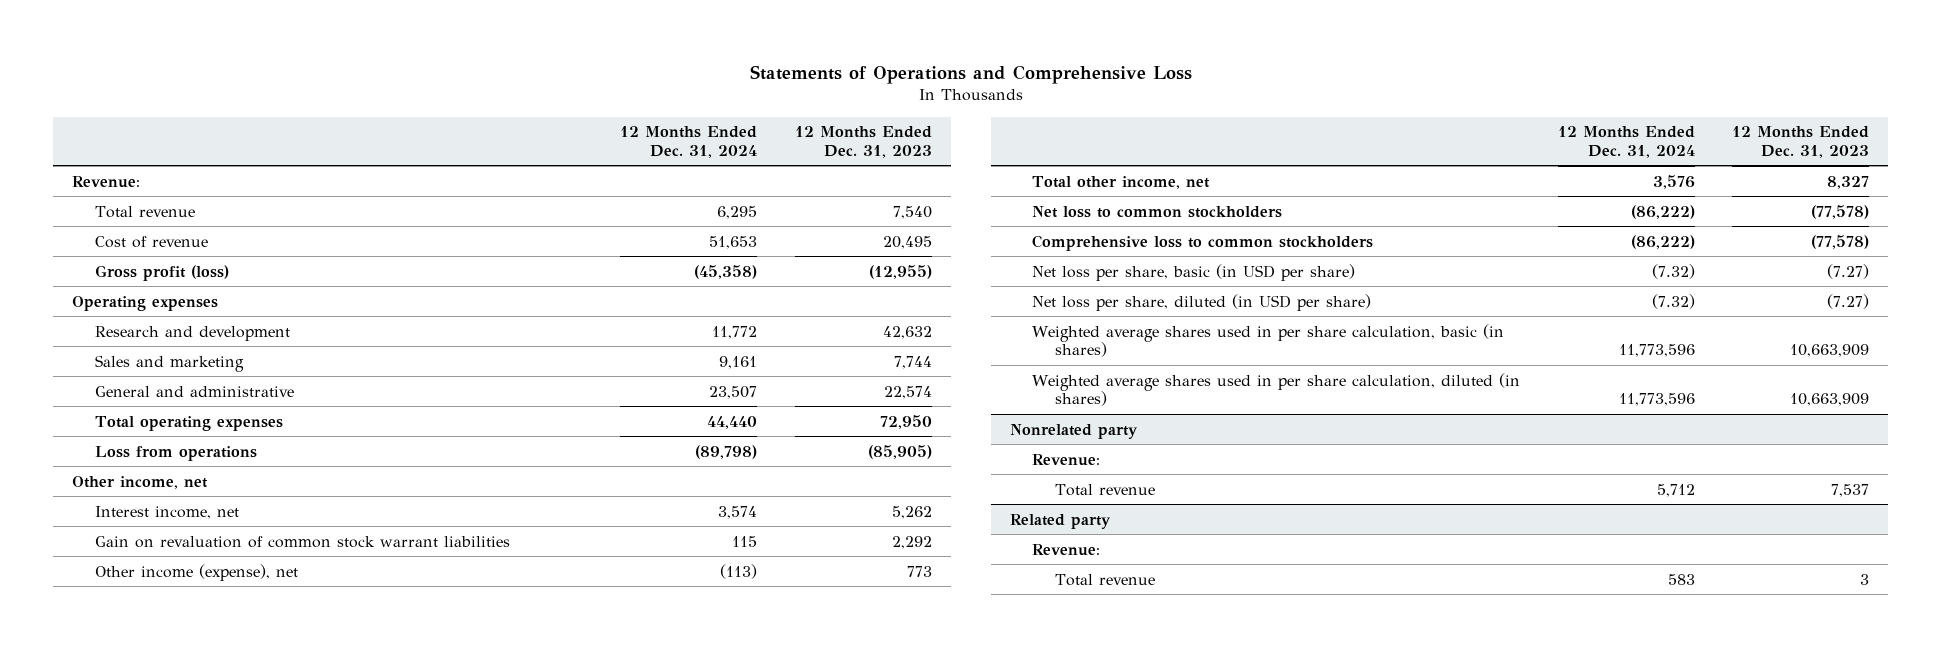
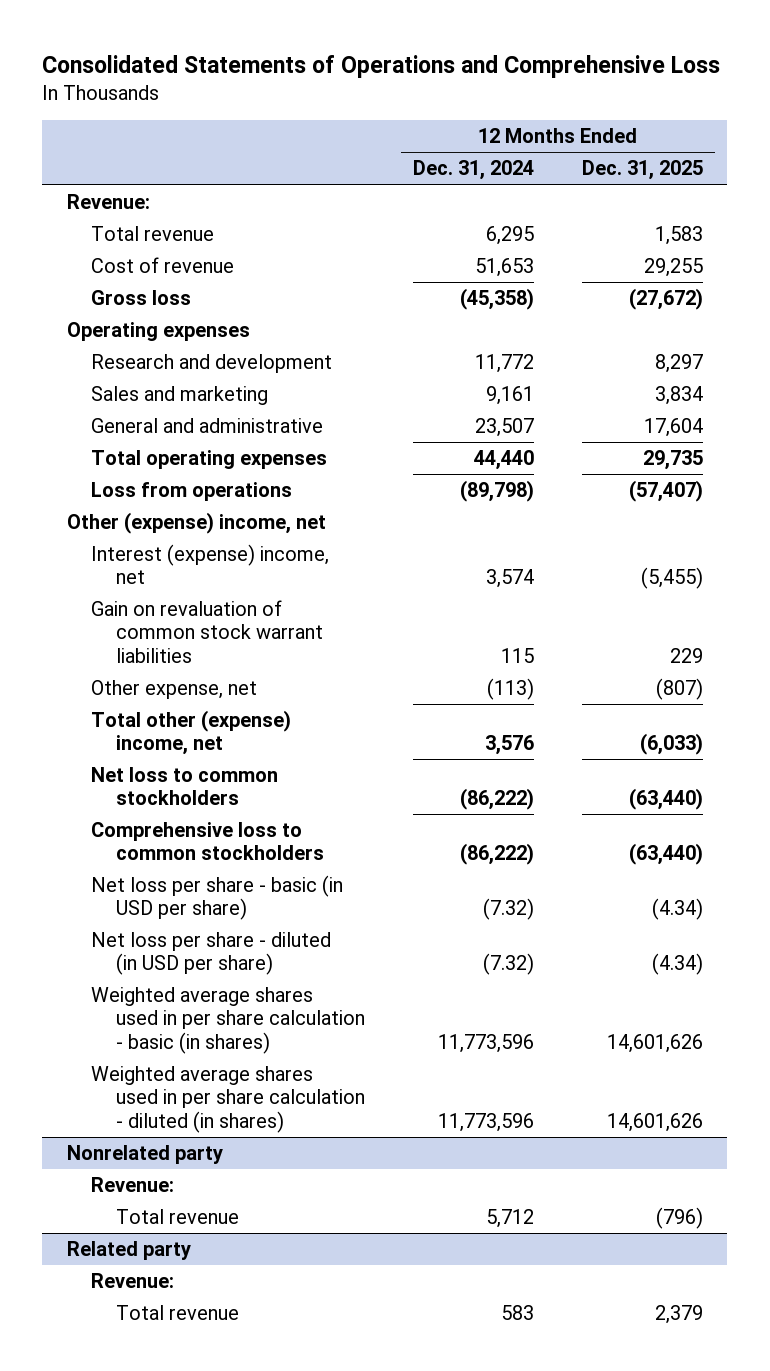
- Statements of Operations and Comprehensive Loss
+ Consolidated Statements of Operations and Comprehensive Loss
- | 12 Months Ended Dec. 31, 2024 | 12 Months Ended Dec. 31, 2023
+ | 12 Months Ended Dec. 31, 2024 | 12 Months Ended Dec. 31, 2025
- Gross profit (loss) | (45,358) | (12,955)
+ Gross loss | (45,358) | (27,672)
- Other income, net
- Interest income, net | 3,574 | 5,262
+ Other (expense) income, net
+ Interest (expense) income, net | 3,574 | (5,455)
- Other income (expense), net | (113) | 773
- Total other income, net | 3,576 | 8,327
+ Other expense, net | (113) | (807)
+ Total other (expense) income, net | 3,576 | (6,033)
- Net loss per share, basic (in USD per share) | (7.32) | (7.27)
- Net loss per share, diluted (in USD per share) | (7.32) | (7.27)
- Weighted average shares used in per share calculation, basic (in shares) | 11,773,596 | 10,663,909
- Weighted average shares used in per share calculation, diluted (in shares) | 11,773,596 | 10,663,909
+ Net loss per share - basic (in USD per share) | (7.32) | (4.34)
+ Net loss per share - diluted (in USD per share) | (7.32) | (4.34)
+ Weighted average shares used in per share calculation - basic (in shares) | 11,773,596 | 14,601,626
+ Weighted average shares used in per share calculation - diluted (in shares) | 11,773,596 | 14,601,626

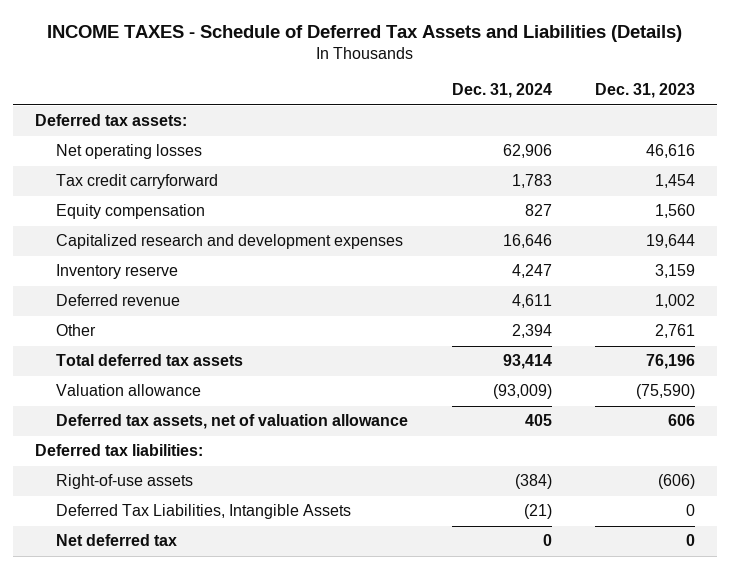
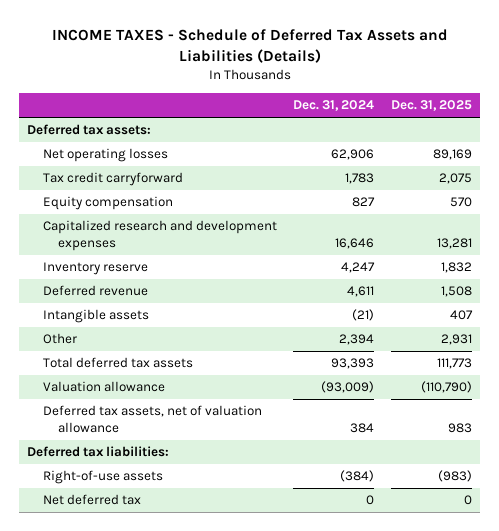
- | Dec. 31, 2024 | Dec. 31, 2023
+ | Dec. 31, 2024 | Dec. 31, 2025
+ Intangible assets | (21) | 407
- Total deferred tax assets | 93,414 | 76,196
+ Total deferred tax assets | 93,393 | 111,773
- Deferred tax assets, net of valuation allowance | 405 | 606
+ Deferred tax assets, net of valuation allowance | 384 | 983
- Deferred Tax Liabilities, Intangible Assets | (21) | 0

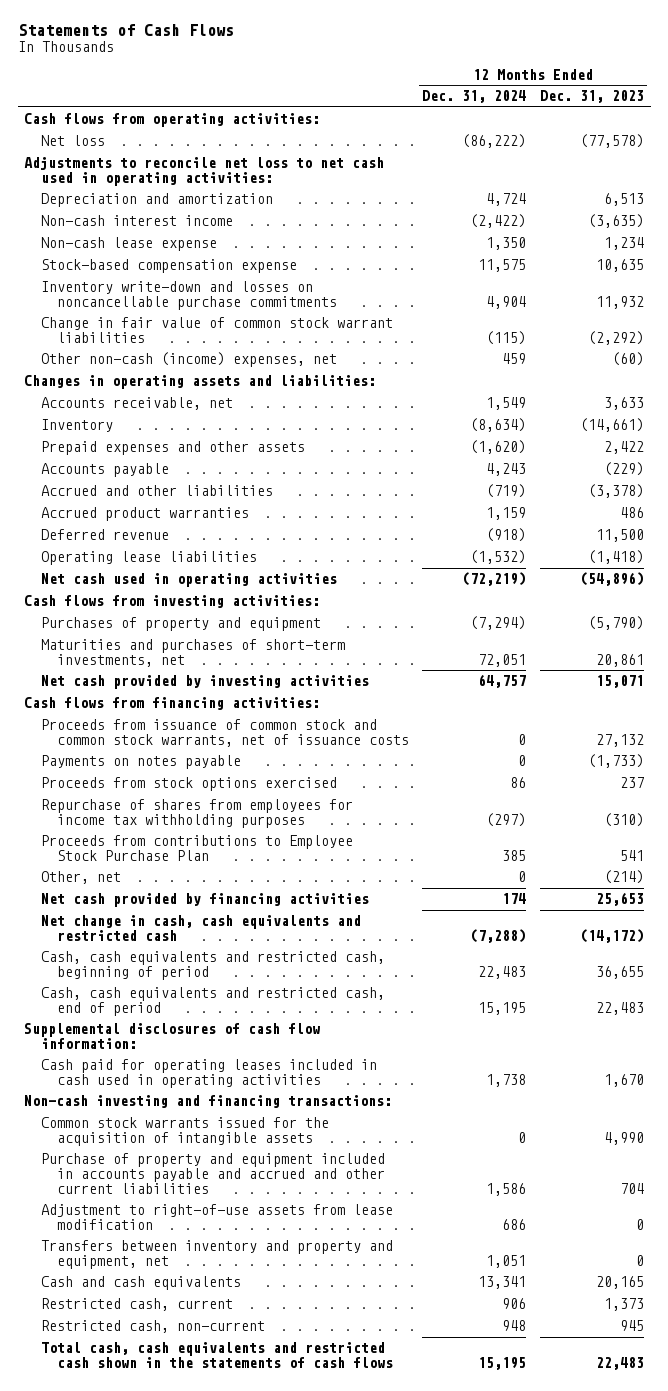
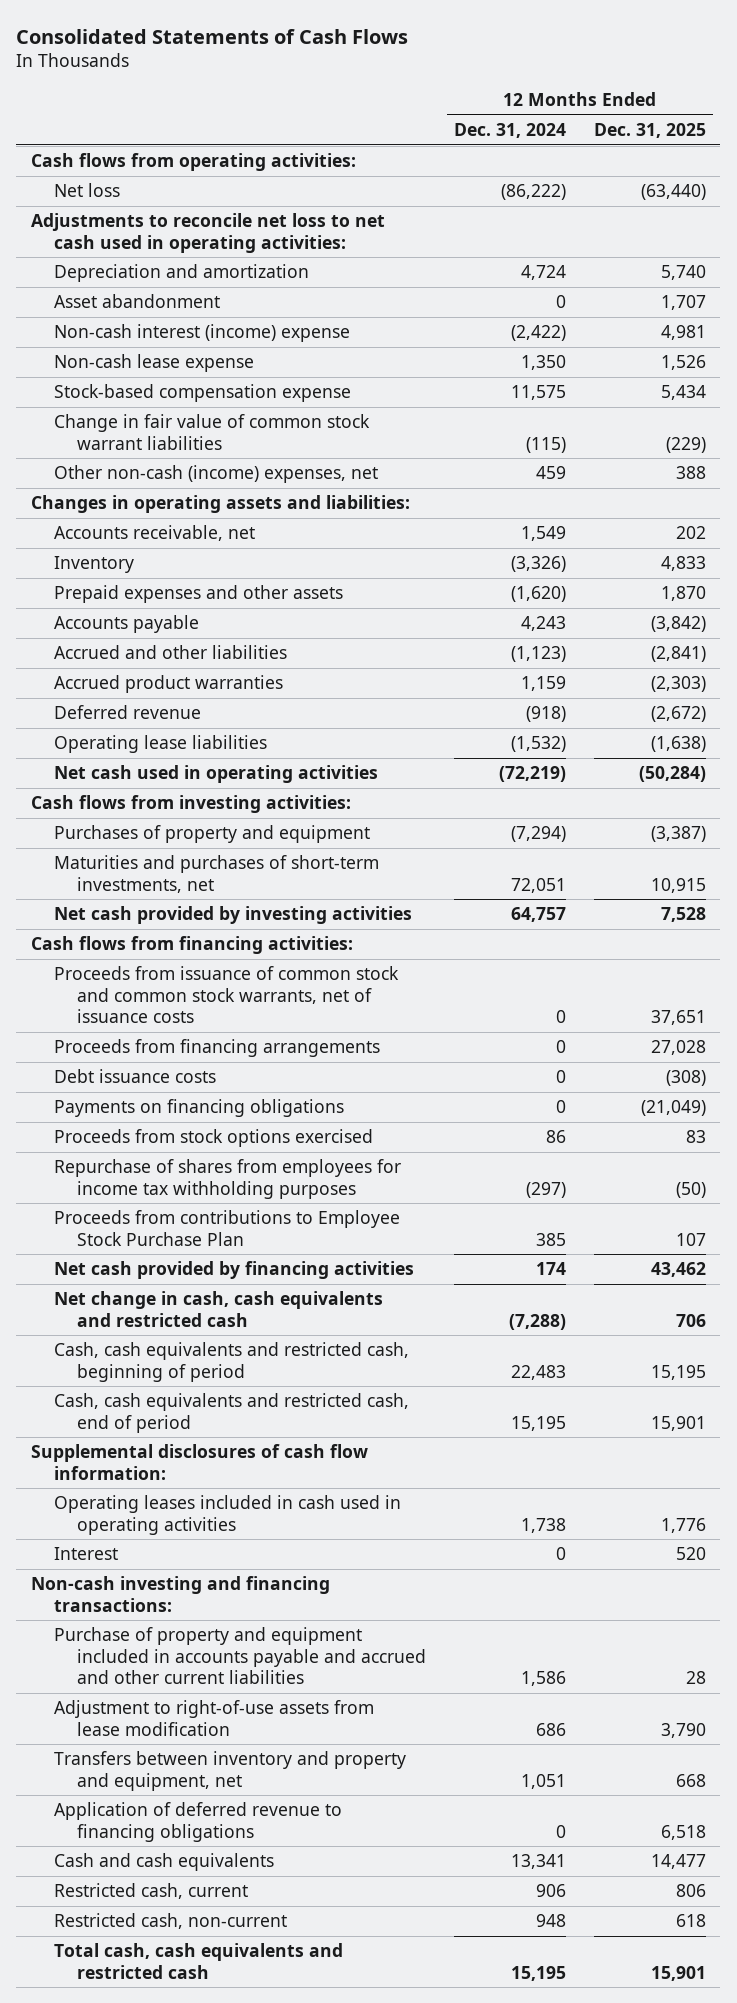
- Statements of Cash Flows
+ Consolidated Statements of Cash Flows
- | 12 Months Ended Dec. 31, 2024 | 12 Months Ended Dec. 31, 2023
+ | 12 Months Ended Dec. 31, 2024 | 12 Months Ended Dec. 31, 2025
- Non-cash interest income | (2,422) | (3,635)
+ Asset abandonment | 0 | 1,707
+ Non-cash interest (income) expense | (2,422) | 4,981
- Inventory write-down and losses on noncancellable purchase commitments | 4,904 | 11,932
- Inventory | (8,634) | (14,661)
+ Inventory | (3,326) | 4,833
- Accrued and other liabilities | (719) | (3,378)
+ Accrued and other liabilities | (1,123) | (2,841)
- Payments on notes payable | 0 | (1,733)
+ Proceeds from financing arrangements | 0 | 27,028
+ Debt issuance costs | 0 | (308)
+ Payments on financing obligations | 0 | (21,049)
- Other, net | 0 | (214)
- Cash paid for operating leases included in cash used in operating activities | 1,738 | 1,670
+ Operating leases included in cash used in operating activities | 1,738 | 1,776
+ Interest | 0 | 520
- Common stock warrants issued for the acquisition of intangible assets | 0 | 4,990
+ Application of deferred revenue to financing obligations | 0 | 6,518
- Total cash, cash equivalents and restricted cash shown in the statements of cash flows | 15,195 | 22,483
+ Total cash, cash equivalents and restricted cash | 15,195 | 15,901

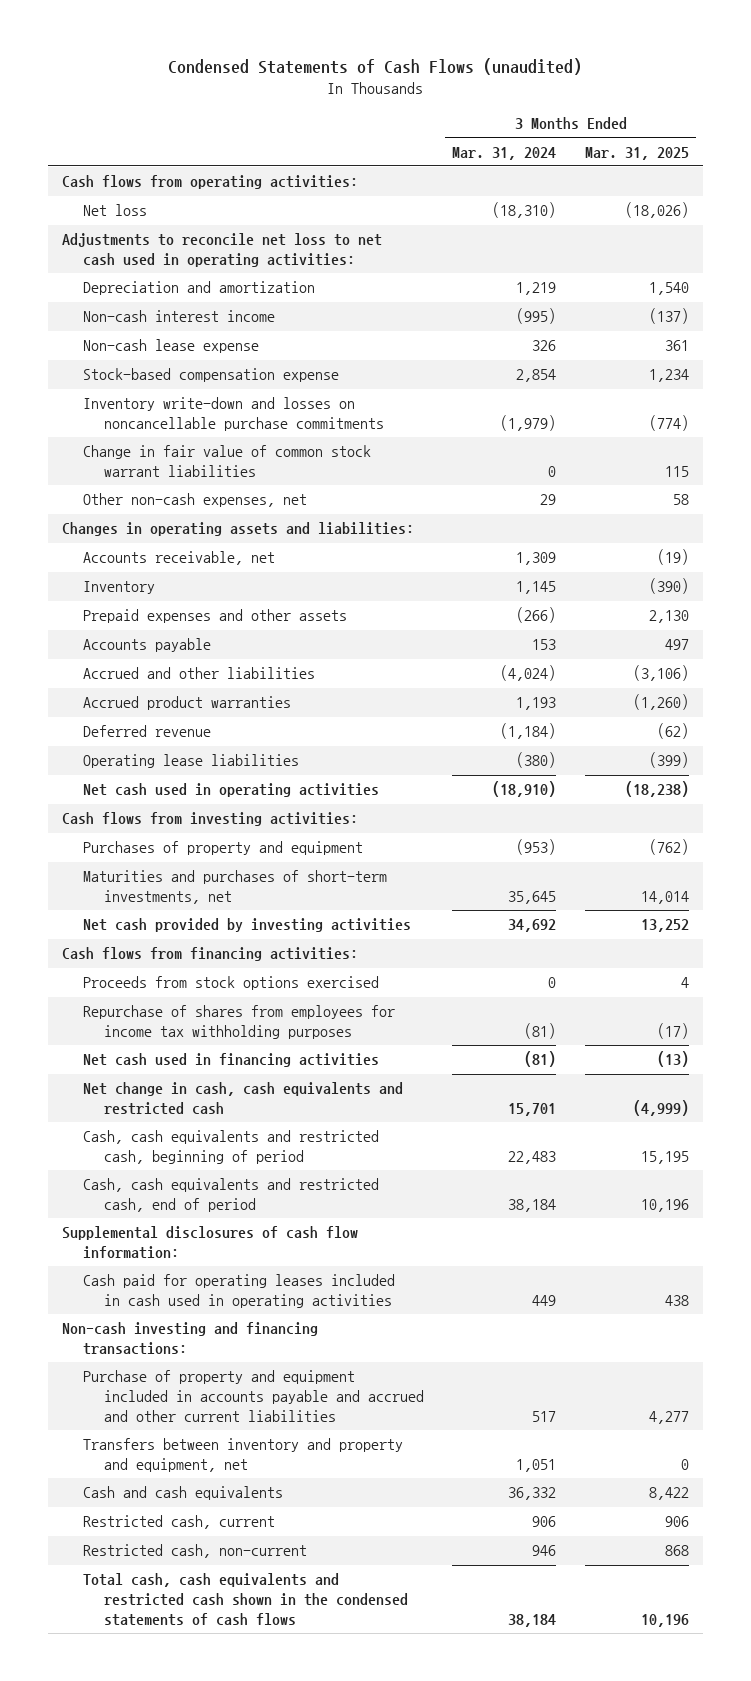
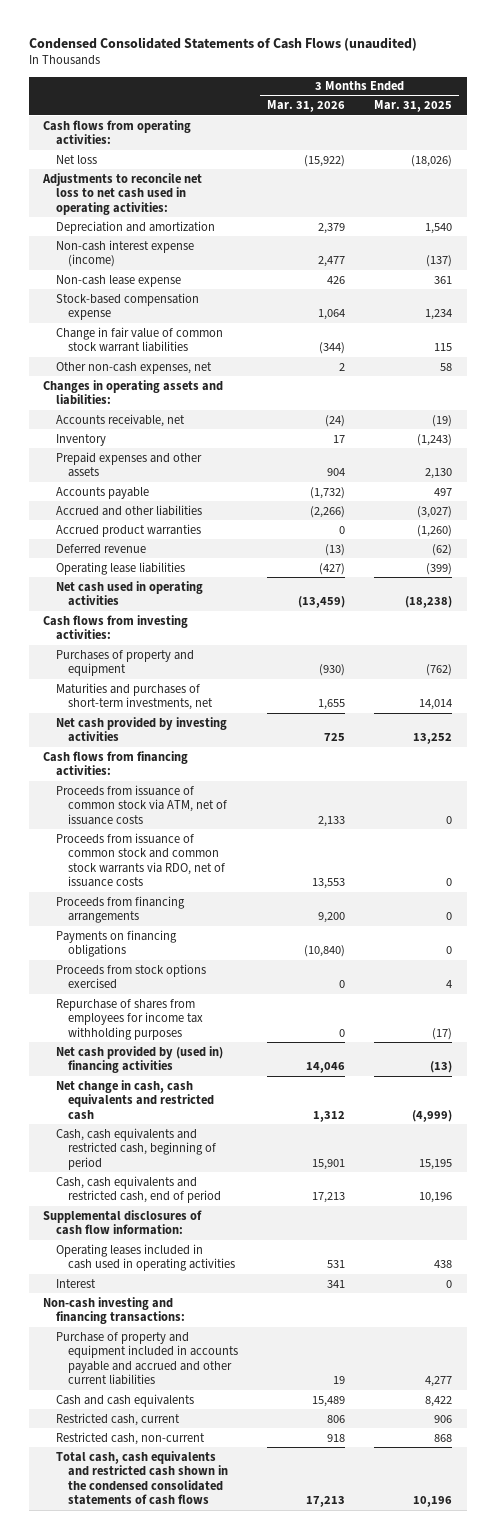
- Condensed Statements of Cash Flows (unaudited)
+ Condensed Consolidated Statements of Cash Flows (unaudited)
- | 3 Months Ended Mar. 31, 2024 | 3 Months Ended Mar. 31, 2025
+ | 3 Months Ended Mar. 31, 2026 | 3 Months Ended Mar. 31, 2025
- Non-cash interest income | (995) | (137)
+ Non-cash interest expense (income) | 2,477 | (137)
- Inventory write-down and losses on noncancellable purchase commitments | (1,979) | (774)
- Inventory | 1,145 | (390)
+ Inventory | 17 | (1,243)
- Accrued and other liabilities | (4,024) | (3,106)
+ Accrued and other liabilities | (2,266) | (3,027)
+ Proceeds from issuance of common stock via ATM, net of issuance costs | 2,133 | 0
+ Proceeds from issuance of common stock and common stock warrants via RDO, net of issuance costs | 13,553 | 0
+ Proceeds from financing arrangements | 9,200 | 0
+ Payments on financing obligations | (10,840) | 0
- Net cash used in financing activities | (81) | (13)
+ Net cash provided by (used in) financing activities | 14,046 | (13)
- Cash paid for operating leases included in cash used in operating activities | 449 | 438
+ Operating leases included in cash used in operating activities | 531 | 438
+ Interest | 341 | 0
- Transfers between inventory and property and equipment, net | 1,051 | 0
- Total cash, cash equivalents and restricted cash shown in the condensed statements of cash flows | 38,184 | 10,196
+ Total cash, cash equivalents and restricted cash shown in the condensed consolidated statements of cash flows | 17,213 | 10,196

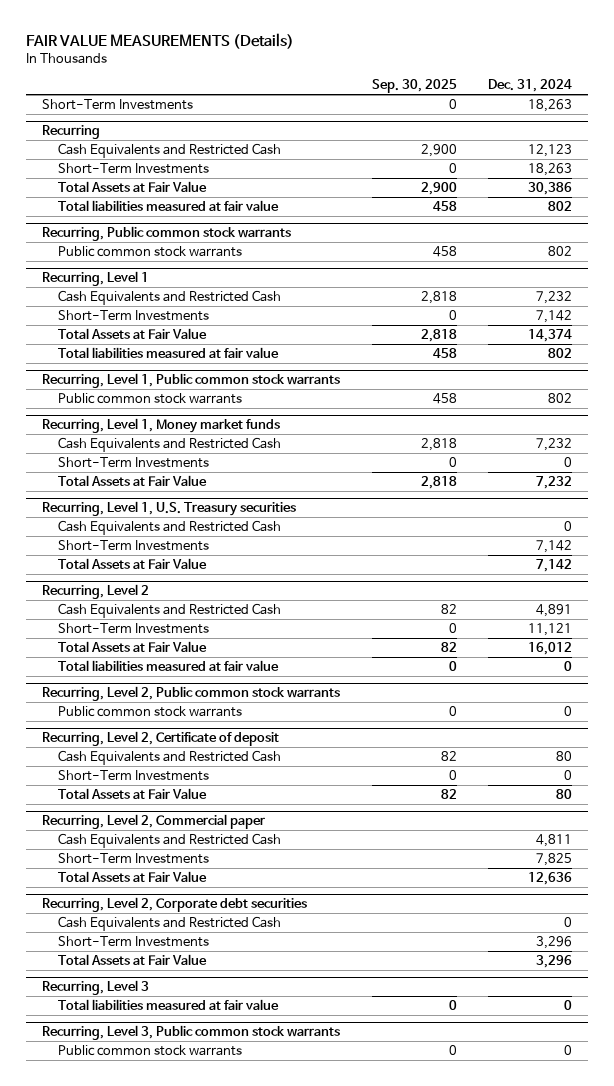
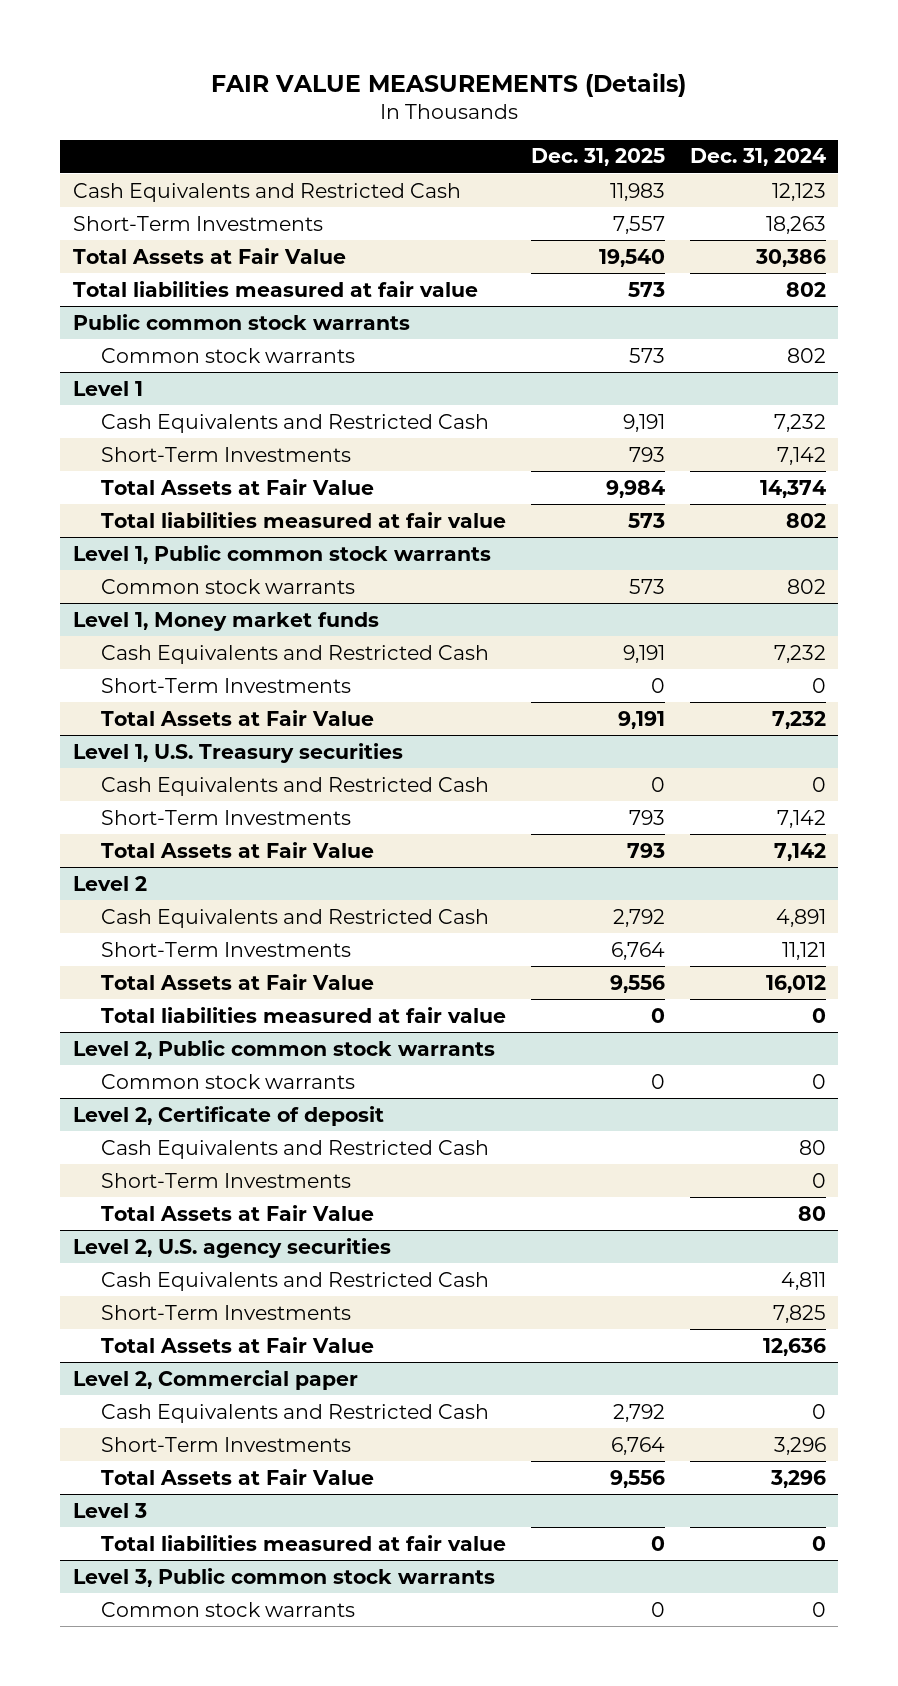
- | Sep. 30, 2025 | Dec. 31, 2024
+ | Dec. 31, 2025 | Dec. 31, 2024
- Short-Term Investments | 0 | 18,263
- Recurring
- Recurring, Public common stock warrants
- Public common stock warrants | 458 | 802
- Recurring, Level 1
+ Public common stock warrants
+ Common stock warrants | 573 | 802
+ Level 1
- Recurring, Level 1, Public common stock warrants
- Public common stock warrants | 458 | 802
- Recurring, Level 1, Money market funds
+ Level 1, Public common stock warrants
+ Common stock warrants | 573 | 802
+ Level 1, Money market funds
- Recurring, Level 1, U.S. Treasury securities
+ Level 1, U.S. Treasury securities
- Recurring, Level 2
+ Level 2
- Recurring, Level 2, Public common stock warrants
- Public common stock warrants | 0 | 0
- Recurring, Level 2, Certificate of deposit
+ Level 2, Public common stock warrants
+ Common stock warrants | 0 | 0
+ Level 2, Certificate of deposit
- Recurring, Level 2, Commercial paper
+ Level 2, U.S. agency securities
- Recurring, Level 2, Corporate debt securities
+ Level 2, Commercial paper
- Recurring, Level 3
+ Level 3
- Recurring, Level 3, Public common stock warrants
- Public common stock warrants | 0 | 0
+ Level 3, Public common stock warrants
+ Common stock warrants | 0 | 0

